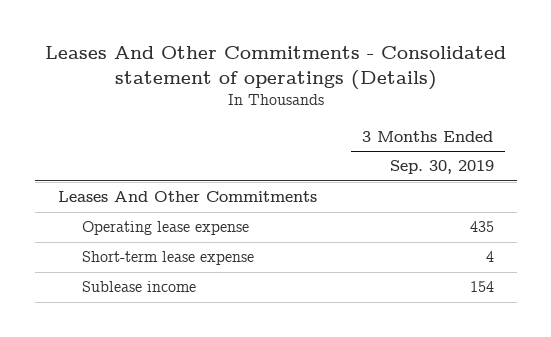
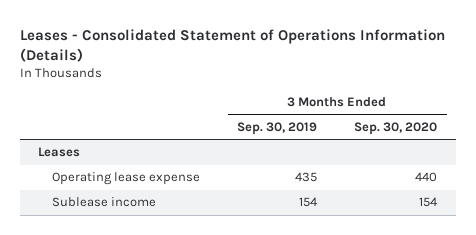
- Leases And Other Commitments - Consolidated statement of operatings (Details)
+ Leases - Consolidated Statement of Operations Information (Details)
- | 3 Months Ended Sep. 30, 2019
+ | 3 Months Ended Sep. 30, 2019 | 3 Months Ended Sep. 30, 2020
- Leases And Other Commitments
+ Leases
- Short-term lease expense | 4

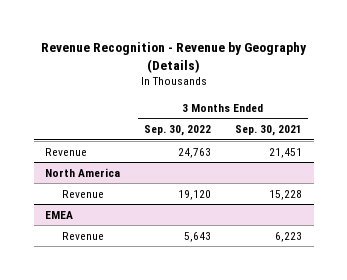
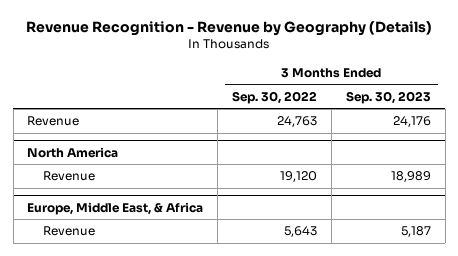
- | 3 Months Ended Sep. 30, 2022 | 3 Months Ended Sep. 30, 2021
+ | 3 Months Ended Sep. 30, 2022 | 3 Months Ended Sep. 30, 2023
- EMEA
+ Europe, Middle East, & Africa

